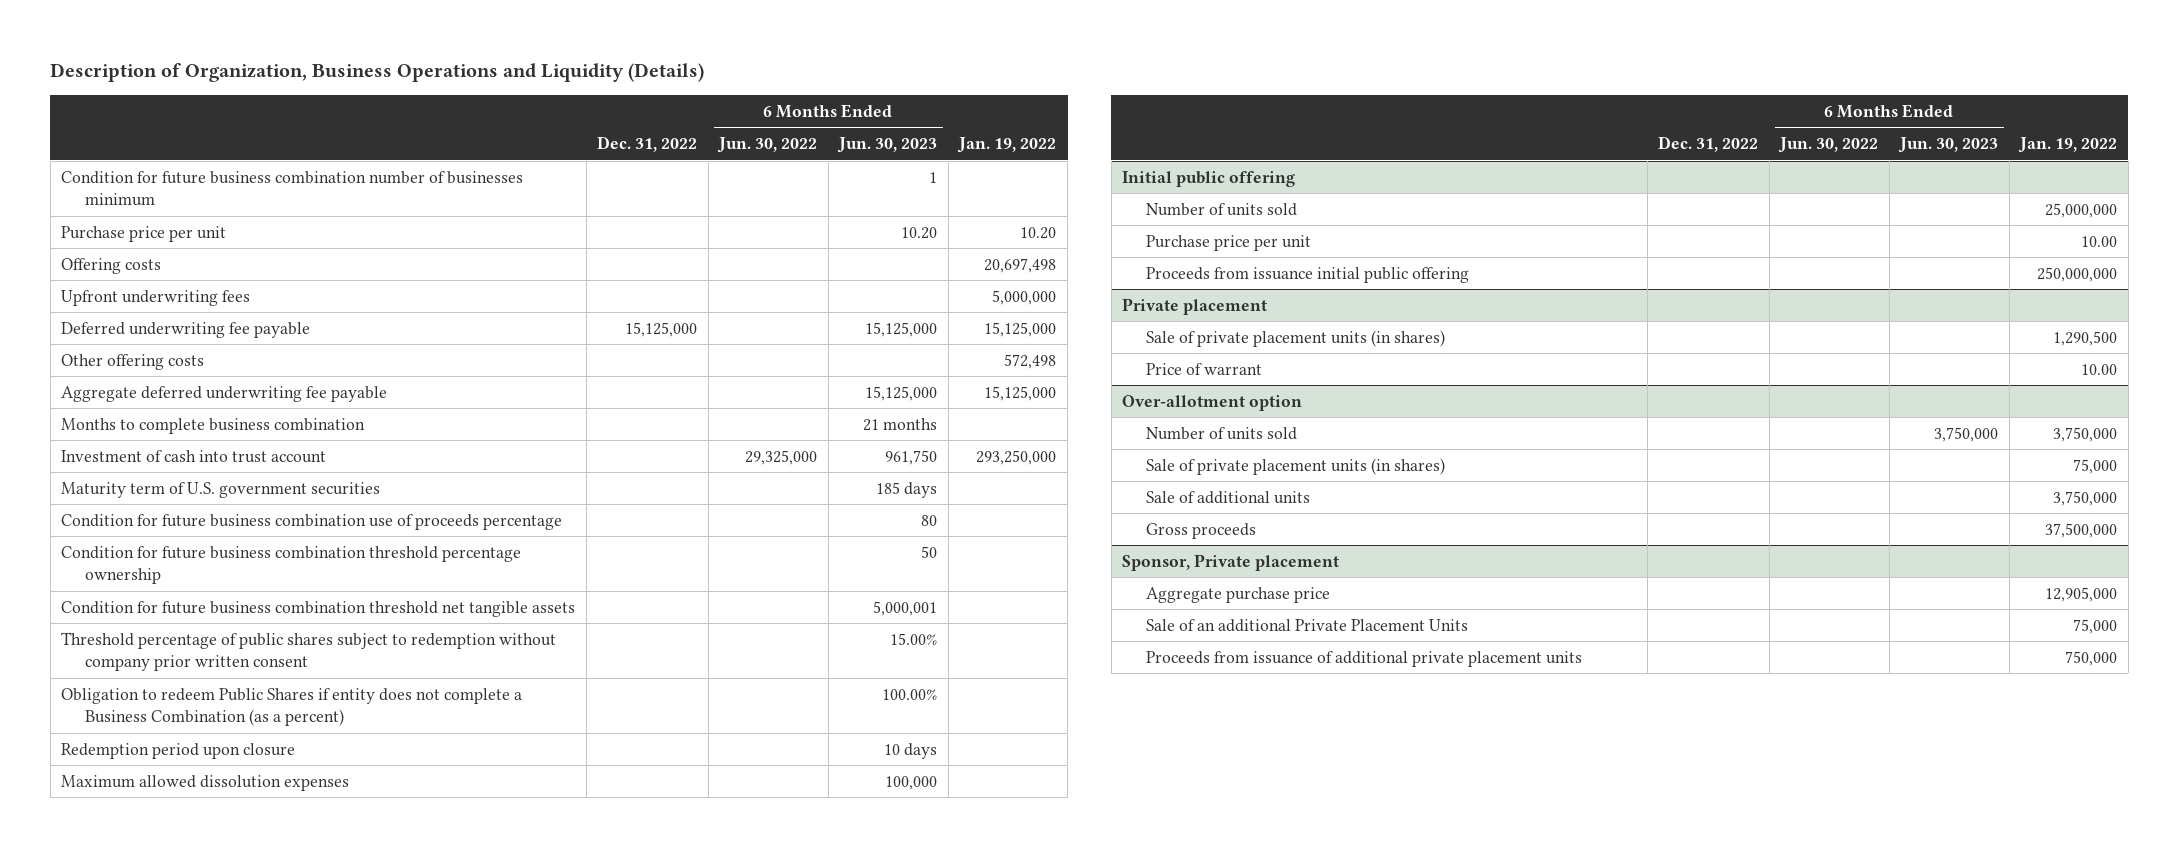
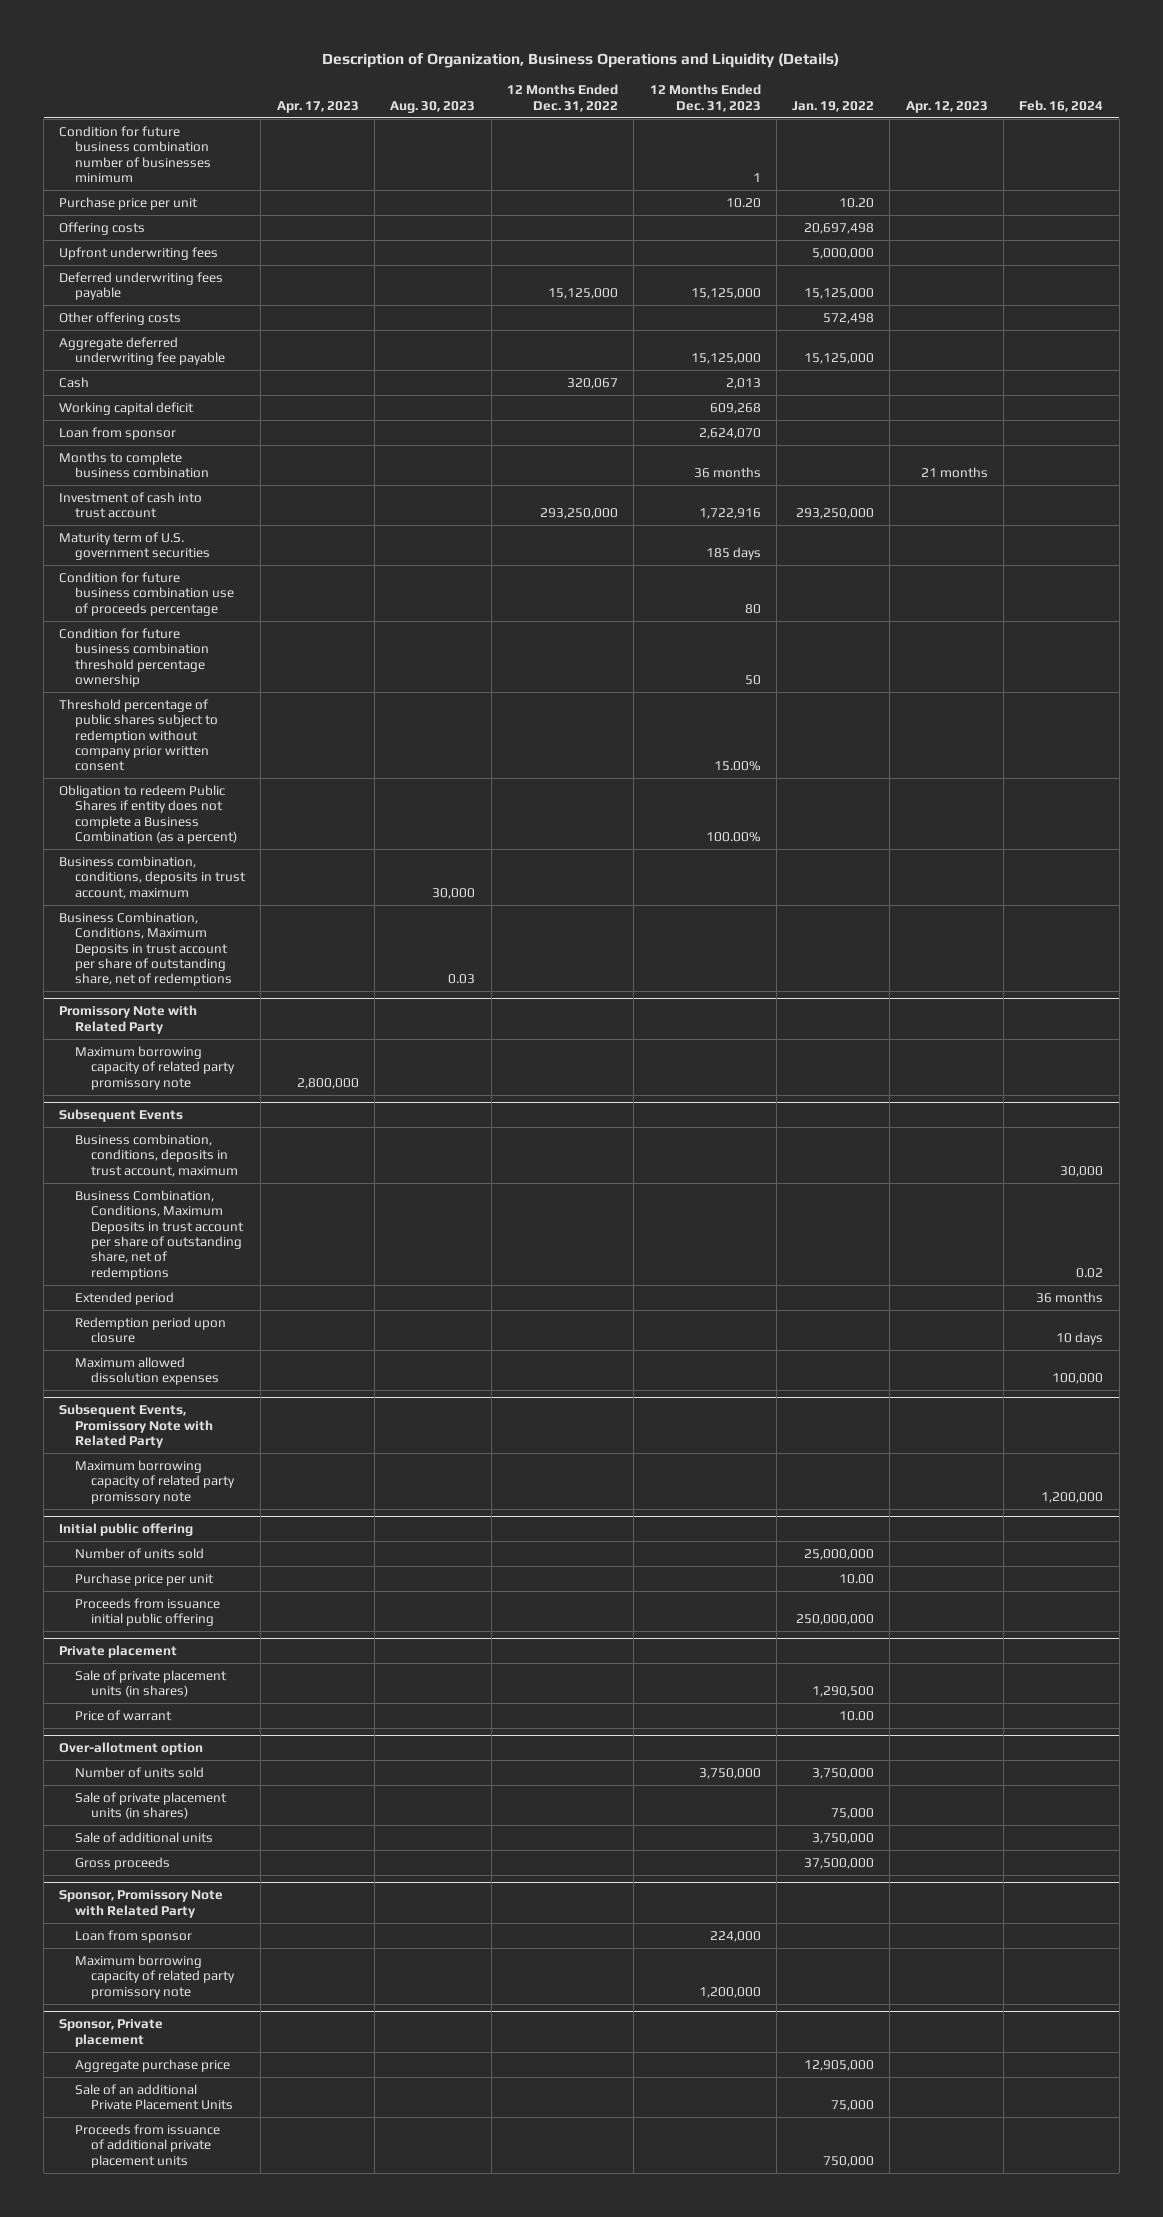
- | Dec. 31, 2022 | 6 Months Ended Jun. 30, 2022 | 6 Months Ended Jun. 30, 2023 | Jan. 19, 2022
+ | Apr. 17, 2023 | Aug. 30, 2023 | 12 Months Ended Dec. 31, 2022 | 12 Months Ended Dec. 31, 2023 | Jan. 19, 2022 | Apr. 12, 2023 | Feb. 16, 2024
- Deferred underwriting fee payable | 15,125,000 | | 15,125,000 | 15,125,000
+ Deferred underwriting fees payable | | | 15,125,000 | 15,125,000 | 15,125,000 | |
+ Cash | | | 320,067 | 2,013 | | |
+ Working capital deficit | | | | 609,268 | | |
+ Loan from sponsor | | | | 2,624,070 | | |
- Condition for future business combination threshold net tangible assets | | | 5,000,001 |
- Redemption period upon closure | | | 10 days |
- Maximum allowed dissolution expenses | | | 100,000 |
+ Business combination, conditions, deposits in trust account, maximum | | 30,000 | | | | |
+ Business Combination, Conditions, Maximum Deposits in trust account per share of outstanding share, net of redemptions | | 0.03 | | | | |
+ Promissory Note with Related Party
+ Maximum borrowing capacity of related party promissory note | 2,800,000 | | | | | |
+ Subsequent Events
+ Business combination, conditions, deposits in trust account, maximum | | | | | | | 30,000
+ Business Combination, Conditions, Maximum Deposits in trust account per share of outstanding share, net of redemptions | | | | | | | 0.02
+ Extended period | | | | | | | 36 months
+ Redemption period upon closure | | | | | | | 10 days
+ Maximum allowed dissolution expenses | | | | | | | 100,000
+ Subsequent Events, Promissory Note with Related Party
+ Maximum borrowing capacity of related party promissory note | | | | | | | 1,200,000
+ Sponsor, Promissory Note with Related Party
+ Loan from sponsor | | | | 224,000 | | |
+ Maximum borrowing capacity of related party promissory note | | | | 1,200,000 | | |

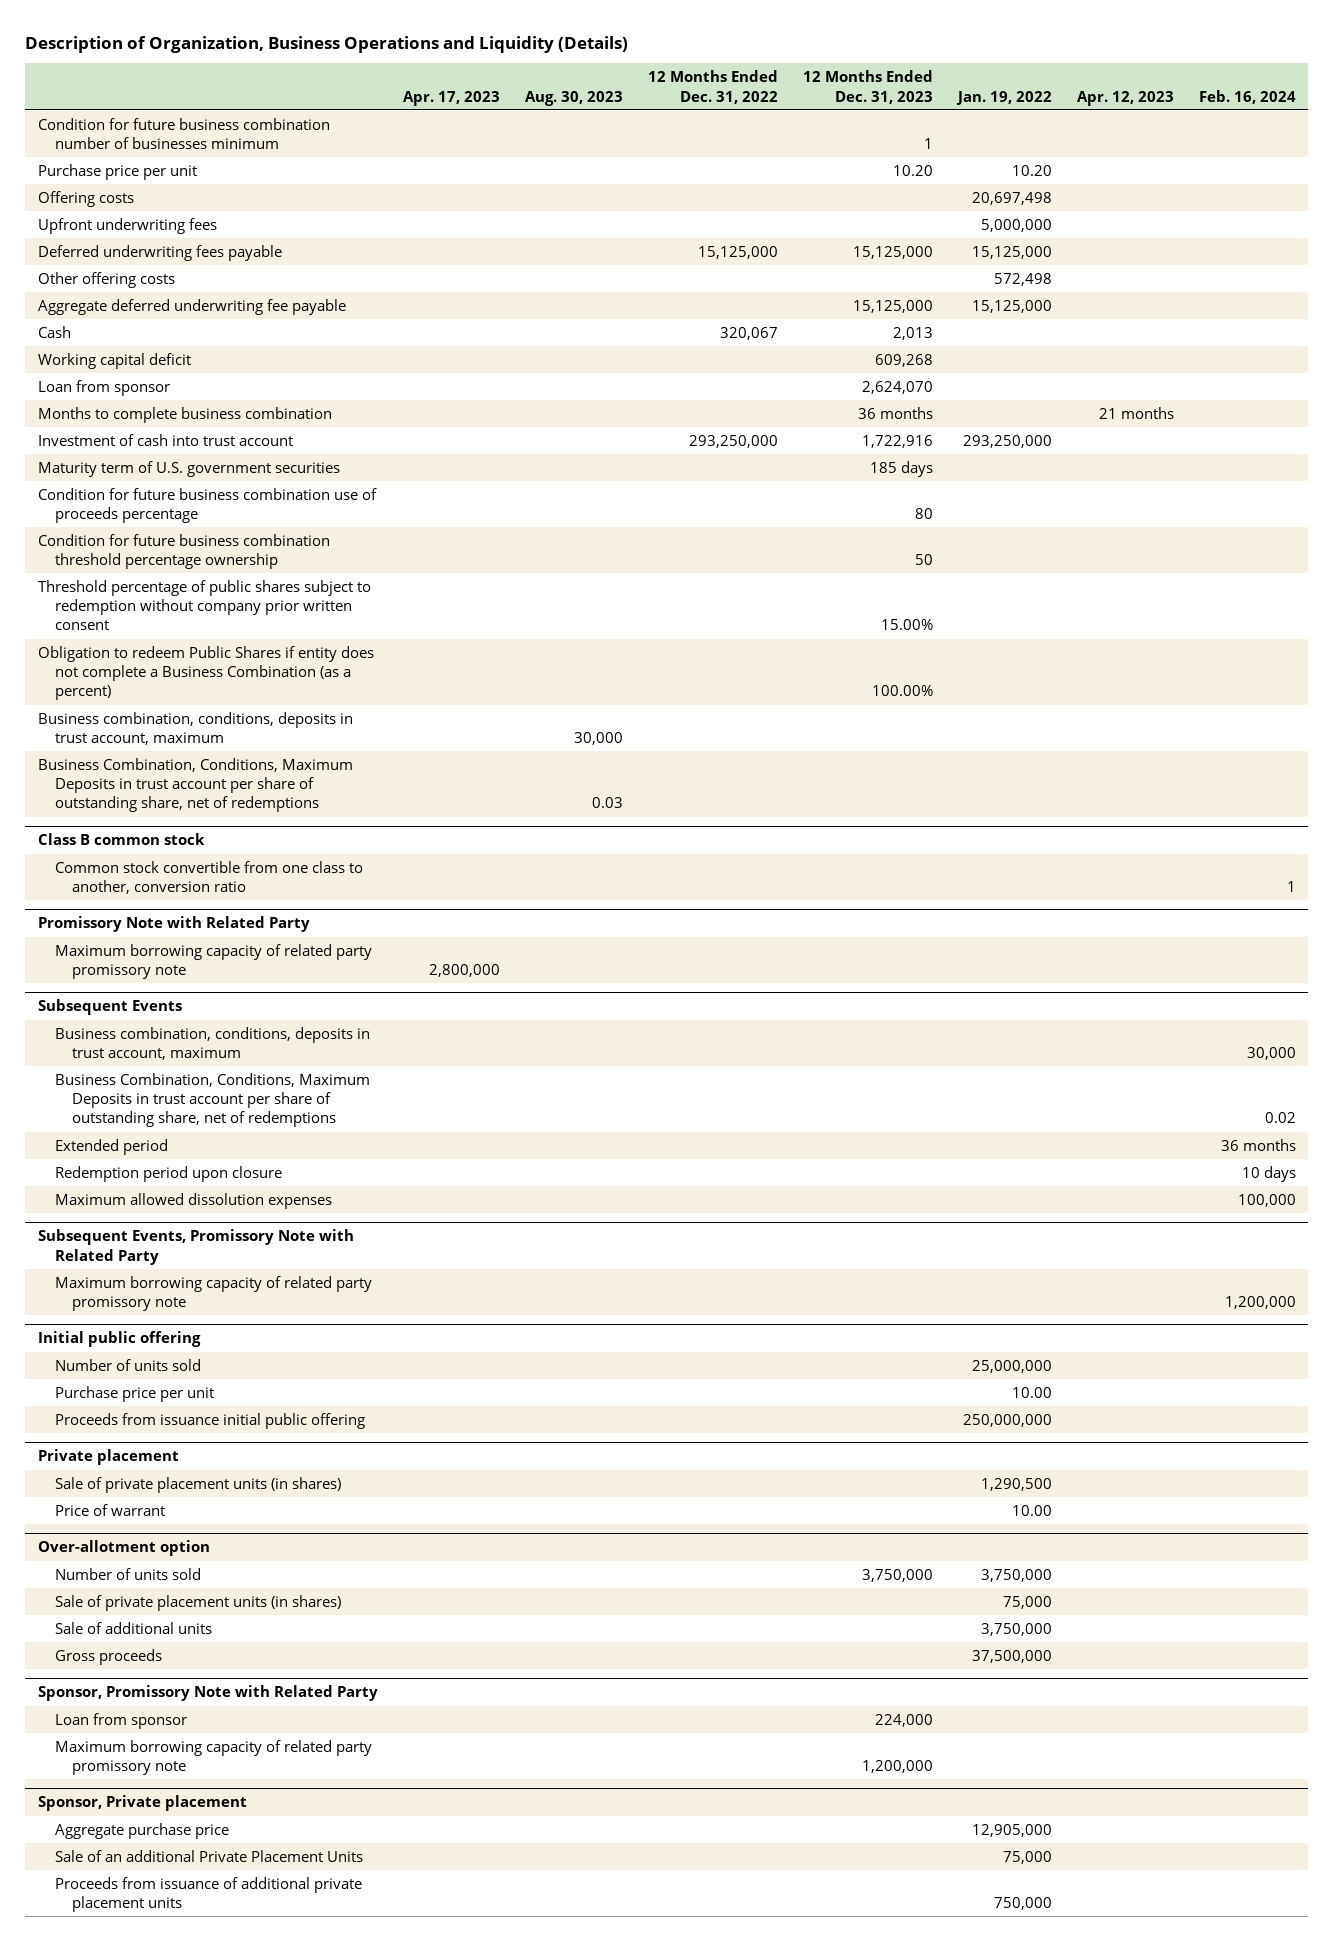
+ Class B common stock
+ Common stock convertible from one class to another, conversion ratio | | | | | | | 1

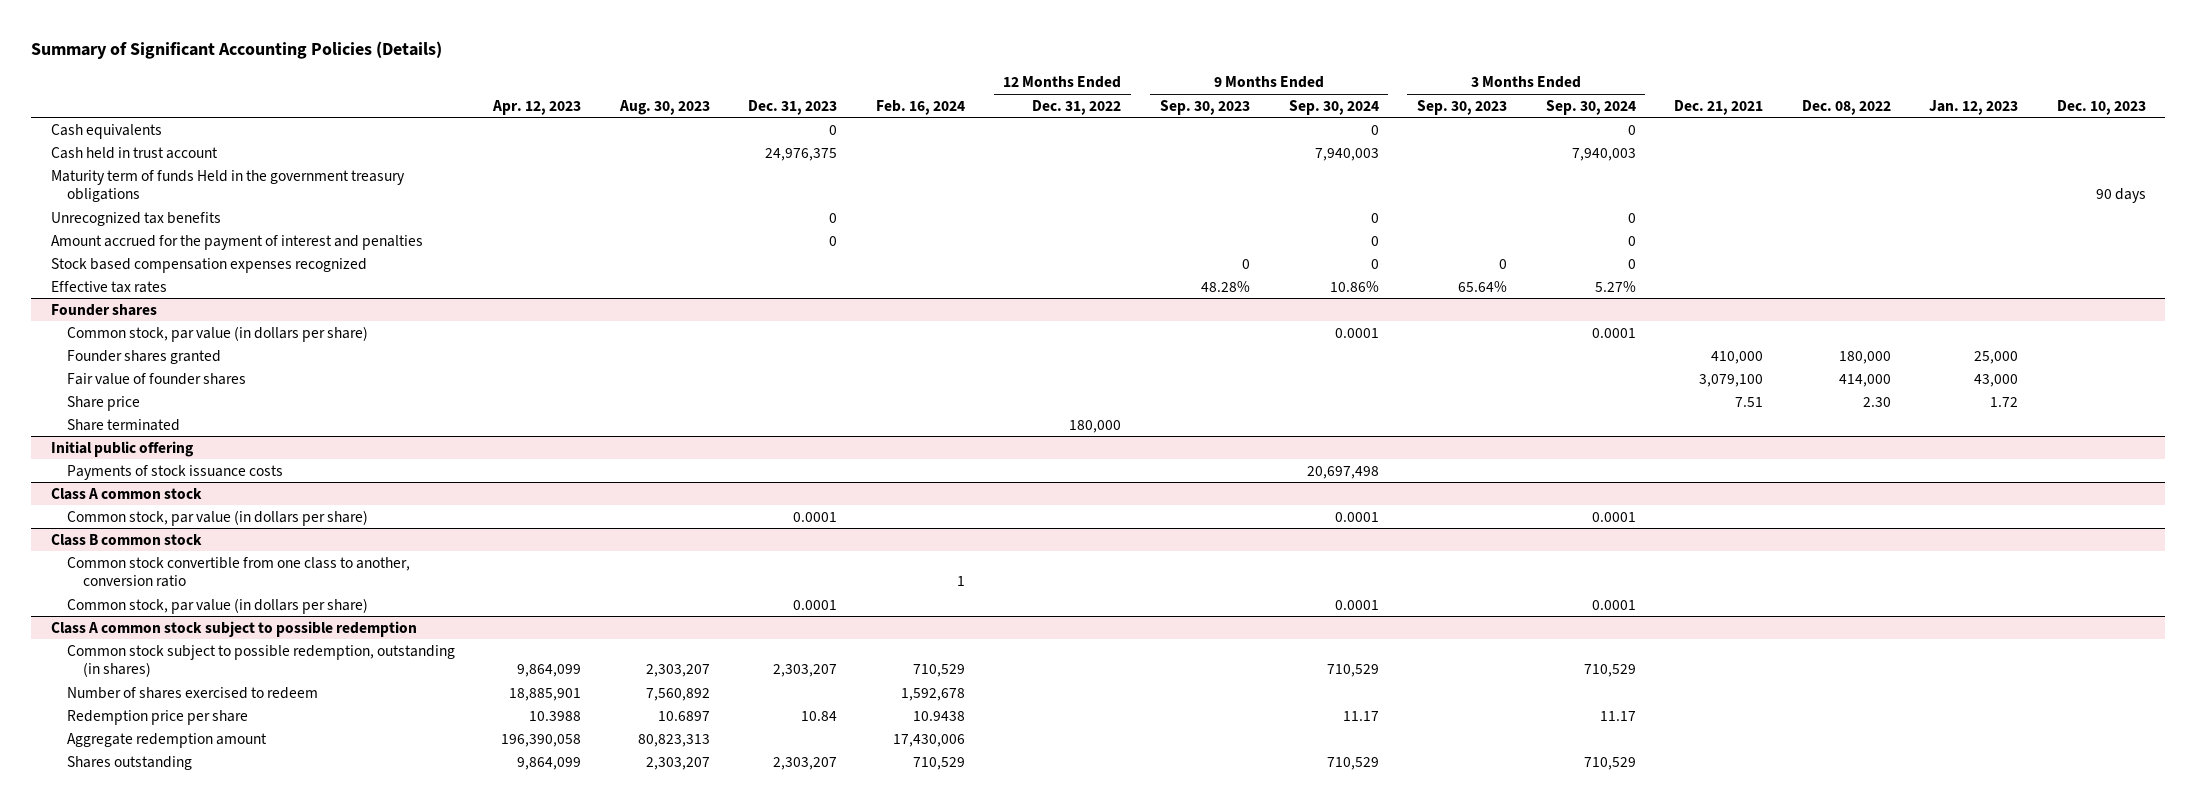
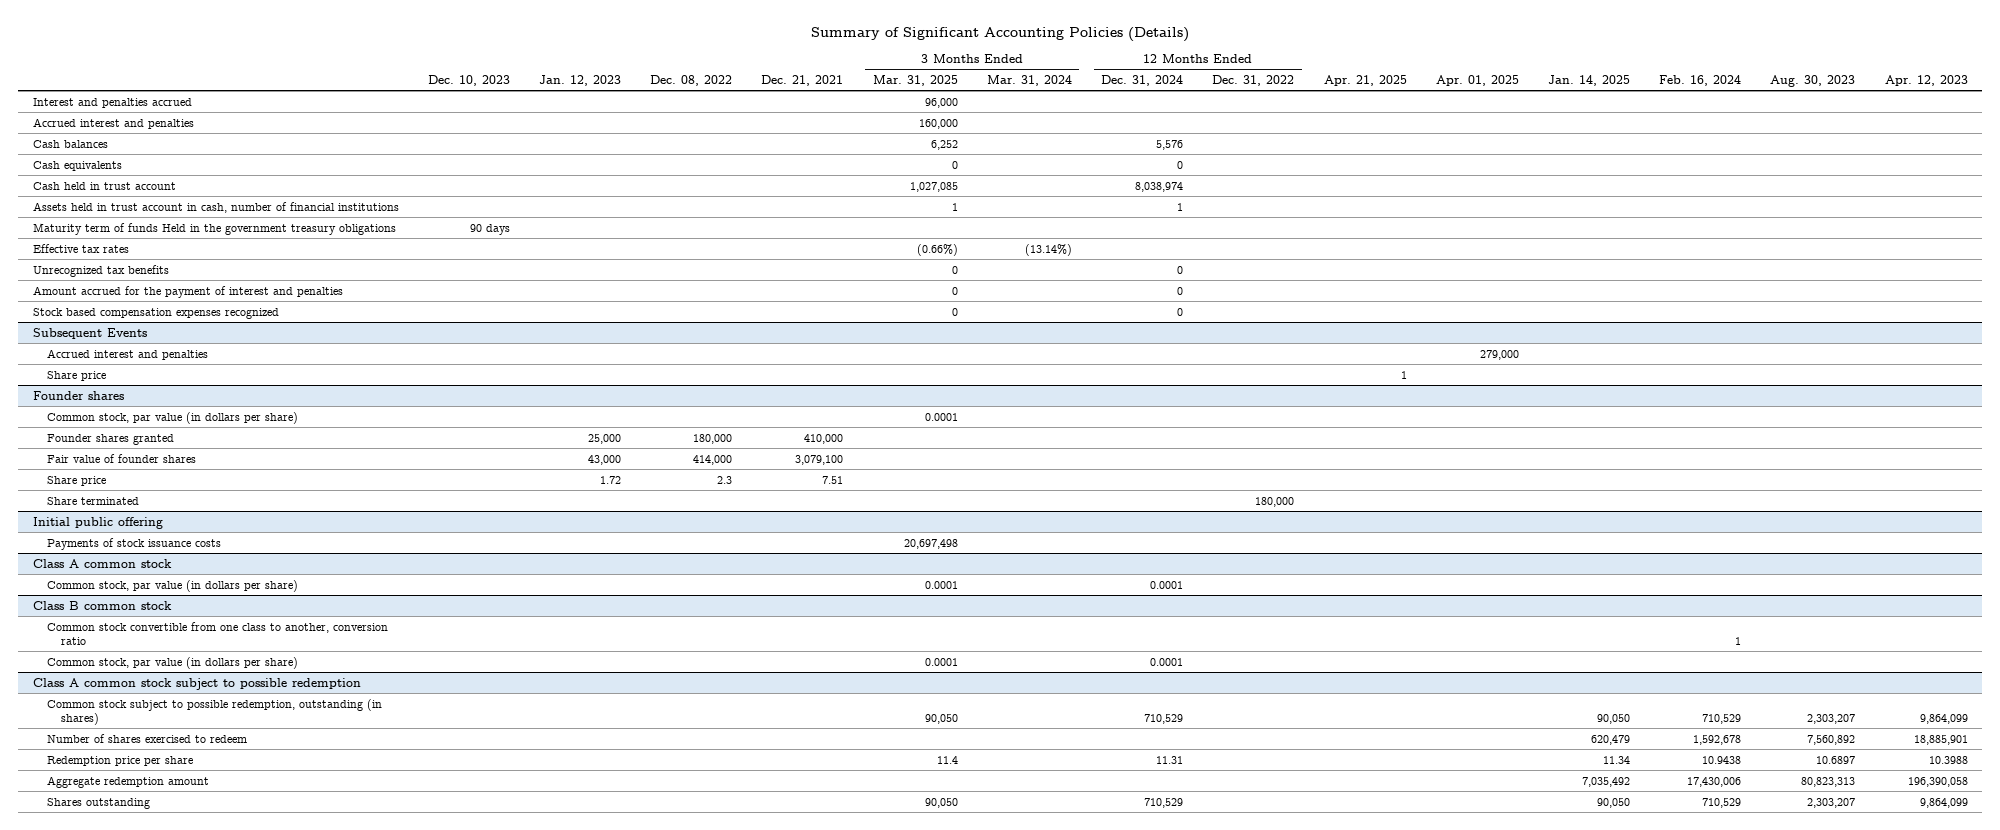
- | Apr. 12, 2023 | Aug. 30, 2023 | Dec. 31, 2023 | Feb. 16, 2024 | 12 Months Ended Dec. 31, 2022 | 9 Months Ended Sep. 30, 2023 | 9 Months Ended Sep. 30, 2024 | 3 Months Ended Sep. 30, 2023 | 3 Months Ended Sep. 30, 2024 | Dec. 21, 2021 | Dec. 08, 2022 | Jan. 12, 2023 | Dec. 10, 2023
+ | Dec. 10, 2023 | Jan. 12, 2023 | Dec. 08, 2022 | Dec. 21, 2021 | 3 Months Ended Mar. 31, 2025 | 3 Months Ended Mar. 31, 2024 | 12 Months Ended Dec. 31, 2024 | 12 Months Ended Dec. 31, 2022 | Apr. 21, 2025 | Apr. 01, 2025 | Jan. 14, 2025 | Feb. 16, 2024 | Aug. 30, 2023 | Apr. 12, 2023
+ Interest and penalties accrued | | | | | 96,000 | | | | | | | | |
+ Accrued interest and penalties | | | | | 160,000 | | | | | | | | |
+ Cash balances | | | | | 6,252 | | 5,576 | | | | | | |
+ Assets held in trust account in cash, number of financial institutions | | | | | 1 | | 1 | | | | | | |
moved up: Effective tax rates | | | | | (0.66%) | (13.14%) | | | | | | | |
+ Subsequent Events
+ Accrued interest and penalties | | | | | | | | | | 279,000 | | | |
+ Share price | | | | | | | | | 1 | | | | |
@ Founder shares
- Share price | | | | | | | | | | 7.51 | 2.30 | 1.72 |
+ Share price | | 1.72 | 2.3 | 7.51 | | | | | | | | | |

